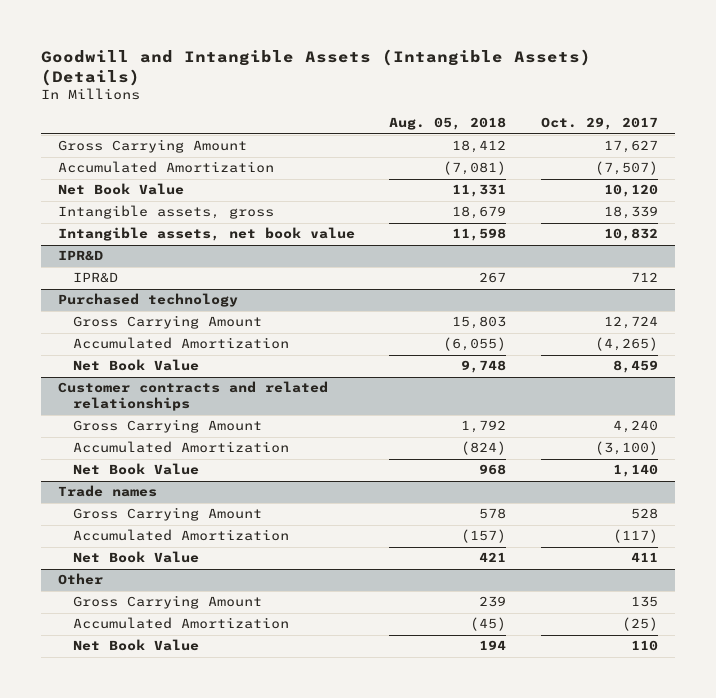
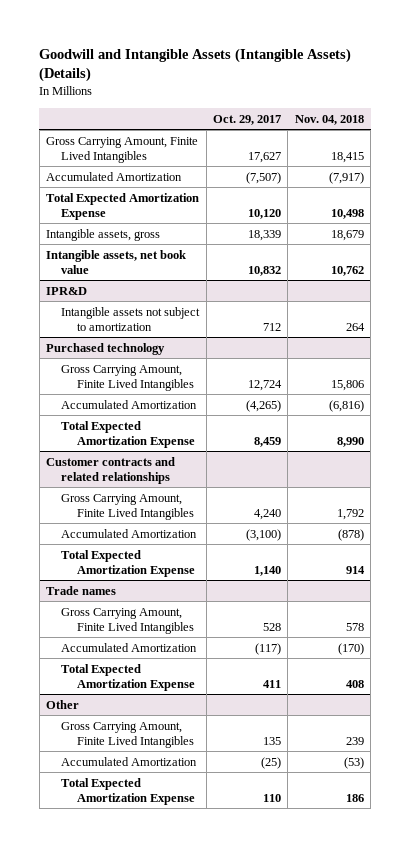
- | Aug. 05, 2018 | Oct. 29, 2017
+ | Oct. 29, 2017 | Nov. 04, 2018
- Gross Carrying Amount | 18,412 | 17,627
+ Gross Carrying Amount, Finite Lived Intangibles | 17,627 | 18,415
- Net Book Value | 11,331 | 10,120
+ Total Expected Amortization Expense | 10,120 | 10,498
@ IPR&D
- IPR&D | 267 | 712
+ Intangible assets not subject to amortization | 712 | 264
@ Purchased technology
- Gross Carrying Amount | 15,803 | 12,724
+ Gross Carrying Amount, Finite Lived Intangibles | 12,724 | 15,806
- Net Book Value | 9,748 | 8,459
+ Total Expected Amortization Expense | 8,459 | 8,990
@ Customer contracts and related relationships
- Gross Carrying Amount | 1,792 | 4,240
+ Gross Carrying Amount, Finite Lived Intangibles | 4,240 | 1,792
- Net Book Value | 968 | 1,140
+ Total Expected Amortization Expense | 1,140 | 914
@ Trade names
- Gross Carrying Amount | 578 | 528
+ Gross Carrying Amount, Finite Lived Intangibles | 528 | 578
- Net Book Value | 421 | 411
+ Total Expected Amortization Expense | 411 | 408
@ Other
- Gross Carrying Amount | 239 | 135
+ Gross Carrying Amount, Finite Lived Intangibles | 135 | 239
- Net Book Value | 194 | 110
+ Total Expected Amortization Expense | 110 | 186

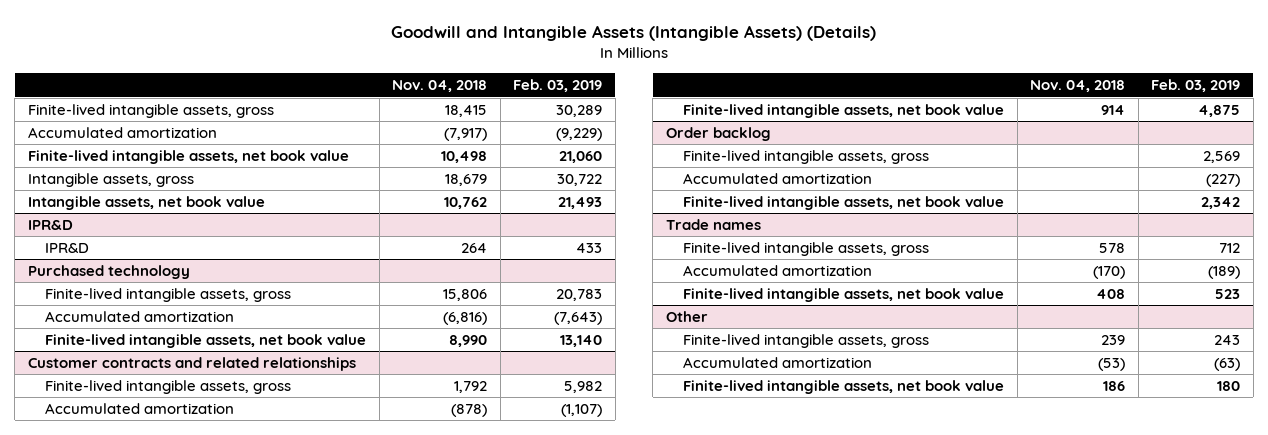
- | Oct. 29, 2017 | Nov. 04, 2018
+ | Nov. 04, 2018 | Feb. 03, 2019
- Gross Carrying Amount, Finite Lived Intangibles | 17,627 | 18,415
- Accumulated Amortization | (7,507) | (7,917)
- Total Expected Amortization Expense | 10,120 | 10,498
+ Finite-lived intangible assets, gross | 18,415 | 30,289
+ Accumulated amortization | (7,917) | (9,229)
+ Finite-lived intangible assets, net book value | 10,498 | 21,060
@ IPR&D
- Intangible assets not subject to amortization | 712 | 264
+ IPR&D | 264 | 433
@ Purchased technology
- Gross Carrying Amount, Finite Lived Intangibles | 12,724 | 15,806
- Accumulated Amortization | (4,265) | (6,816)
- Total Expected Amortization Expense | 8,459 | 8,990
+ Finite-lived intangible assets, gross | 15,806 | 20,783
+ Accumulated amortization | (6,816) | (7,643)
+ Finite-lived intangible assets, net book value | 8,990 | 13,140
@ Customer contracts and related relationships
- Gross Carrying Amount, Finite Lived Intangibles | 4,240 | 1,792
- Accumulated Amortization | (3,100) | (878)
- Total Expected Amortization Expense | 1,140 | 914
+ Finite-lived intangible assets, gross | 1,792 | 5,982
+ Accumulated amortization | (878) | (1,107)
+ Finite-lived intangible assets, net book value | 914 | 4,875
+ Order backlog
+ Finite-lived intangible assets, gross | | 2,569
+ Accumulated amortization | | (227)
+ Finite-lived intangible assets, net book value | | 2,342
@ Trade names
- Gross Carrying Amount, Finite Lived Intangibles | 528 | 578
- Accumulated Amortization | (117) | (170)
- Total Expected Amortization Expense | 411 | 408
+ Finite-lived intangible assets, gross | 578 | 712
+ Accumulated amortization | (170) | (189)
+ Finite-lived intangible assets, net book value | 408 | 523
@ Other
- Gross Carrying Amount, Finite Lived Intangibles | 135 | 239
- Accumulated Amortization | (25) | (53)
- Total Expected Amortization Expense | 110 | 186
+ Finite-lived intangible assets, gross | 239 | 243
+ Accumulated amortization | (53) | (63)
+ Finite-lived intangible assets, net book value | 186 | 180

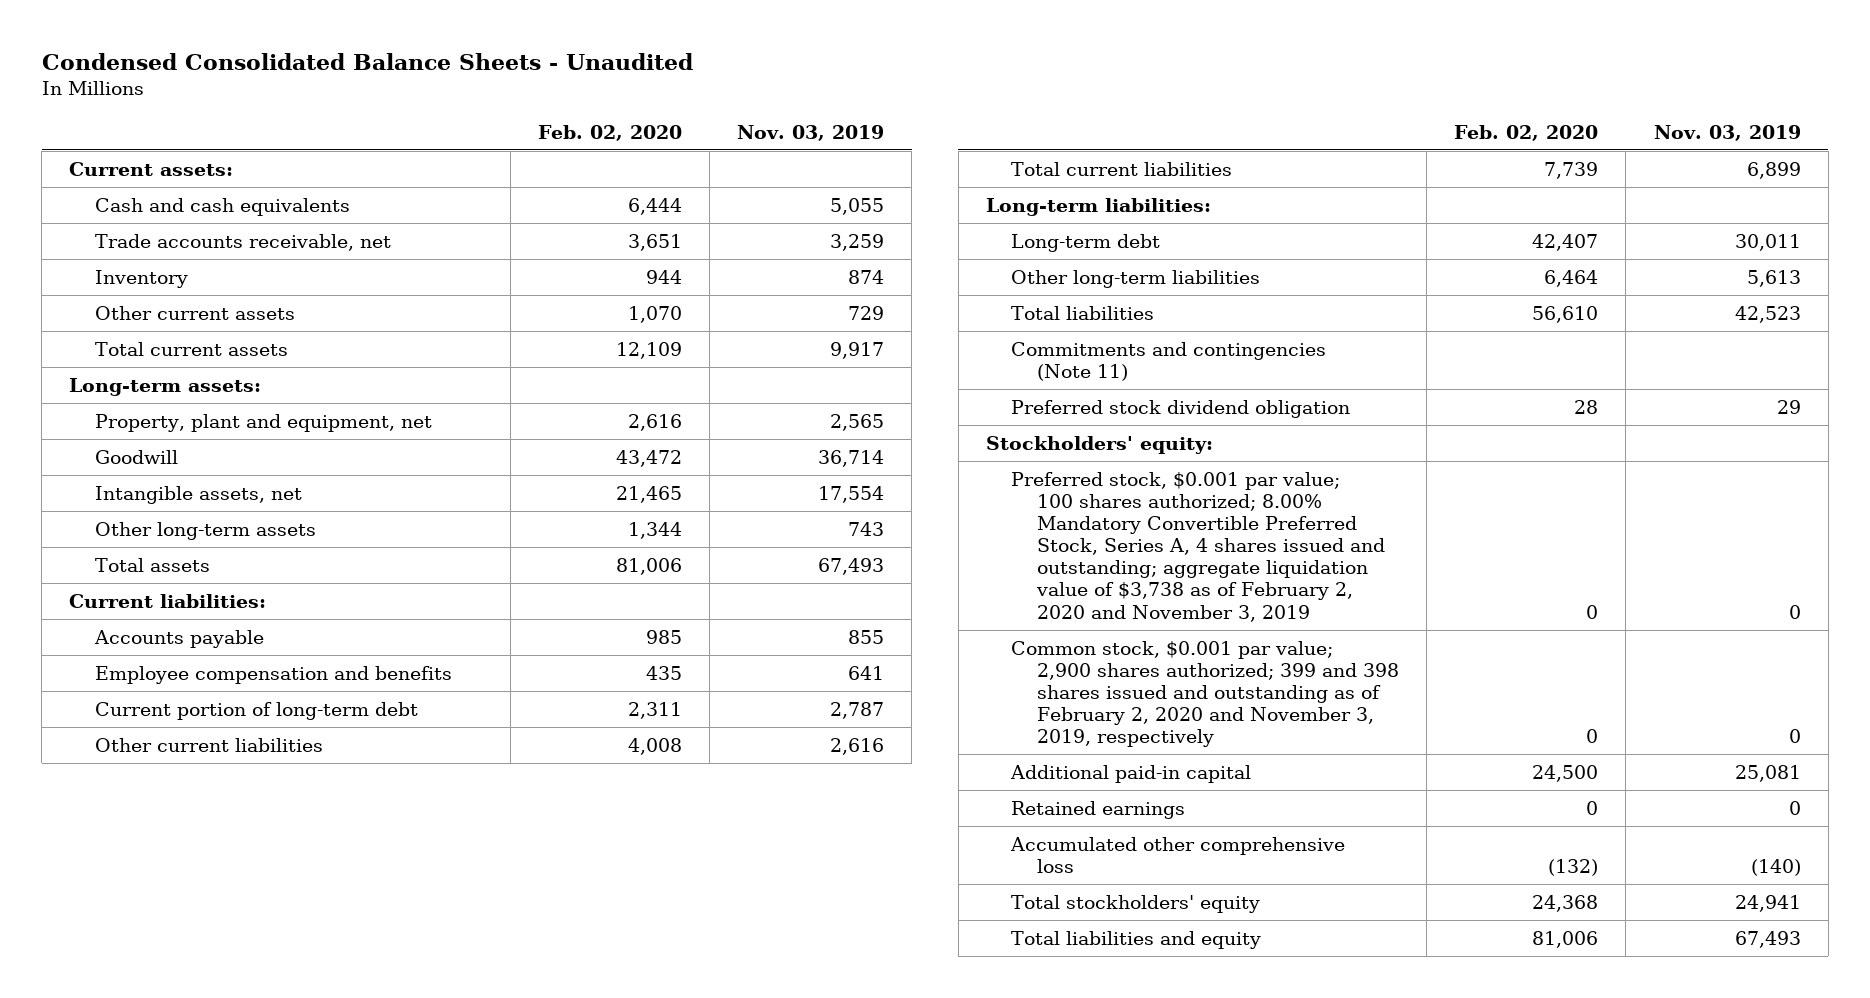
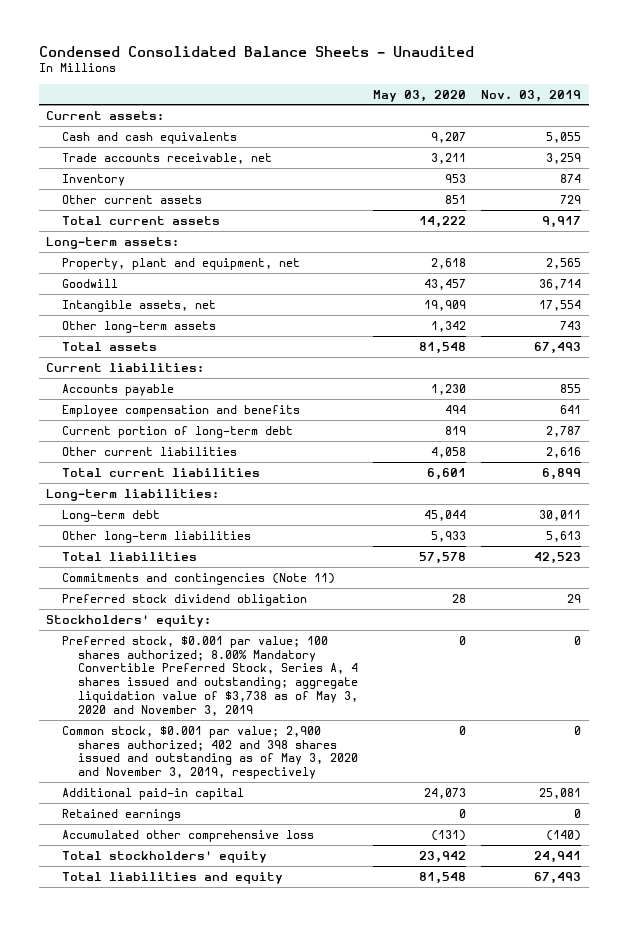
- | Feb. 02, 2020 | Nov. 03, 2019
+ | May 03, 2020 | Nov. 03, 2019
- Preferred stock, $0.001 par value; 100 shares authorized; 8.00% Mandatory Convertible Preferred Stock, Series A, 4 shares issued and outstanding; aggregate liquidation value of $3,738 as of February 2, 2020 and November 3, 2019 | 0 | 0
- Common stock, $0.001 par value; 2,900 shares authorized; 399 and 398 shares issued and outstanding as of February 2, 2020 and November 3, 2019, respectively | 0 | 0
+ Preferred stock, $0.001 par value; 100 shares authorized; 8.00% Mandatory Convertible Preferred Stock, Series A, 4 shares issued and outstanding; aggregate liquidation value of $3,738 as of May 3, 2020 and November 3, 2019 | 0 | 0
+ Common stock, $0.001 par value; 2,900 shares authorized; 402 and 398 shares issued and outstanding as of May 3, 2020 and November 3, 2019, respectively | 0 | 0

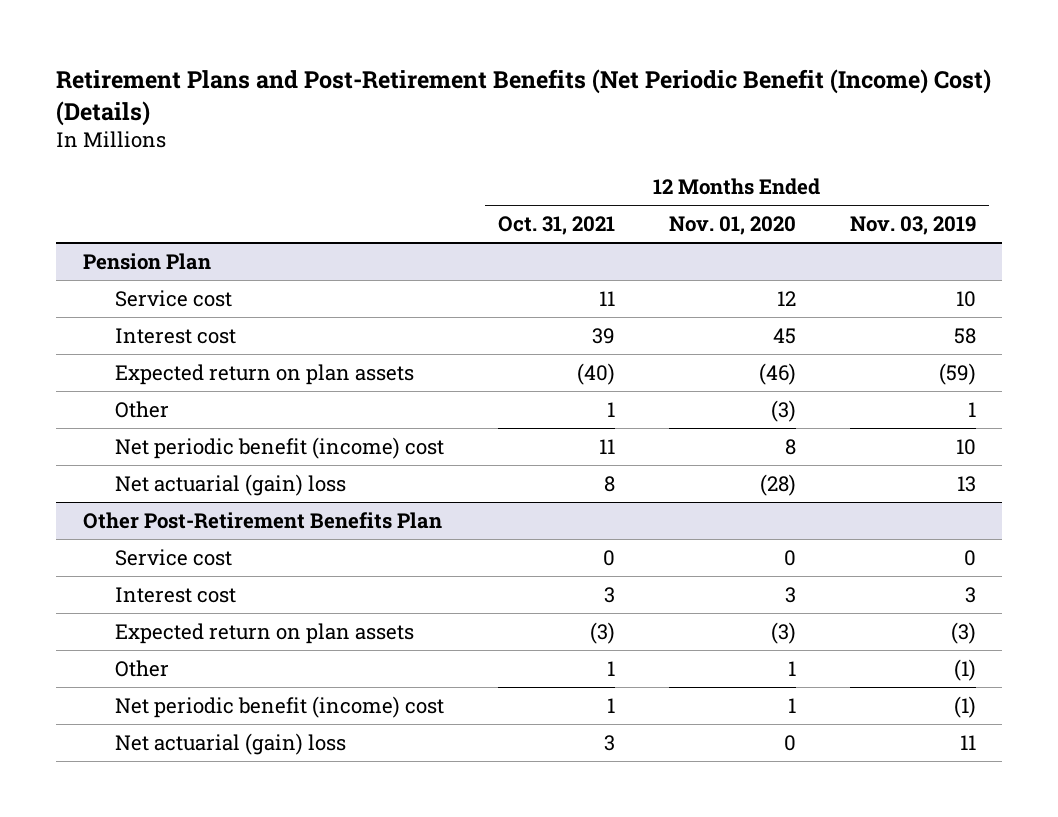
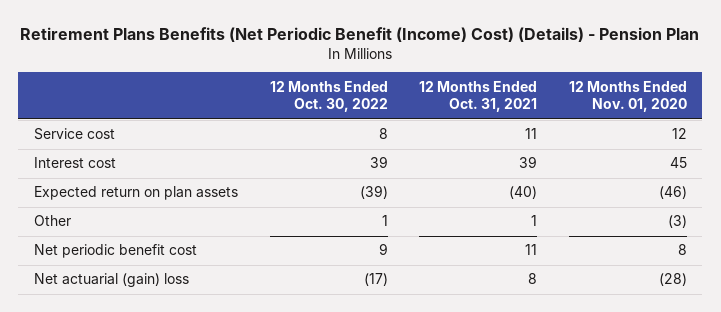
- Retirement Plans and Post-Retirement Benefits (Net Periodic Benefit (Income) Cost) (Details)
+ Retirement Plans Benefits (Net Periodic Benefit (Income) Cost) (Details) - Pension Plan
- | 12 Months Ended Oct. 31, 2021 | 12 Months Ended Nov. 01, 2020 | 12 Months Ended Nov. 03, 2019
+ | 12 Months Ended Oct. 30, 2022 | 12 Months Ended Oct. 31, 2021 | 12 Months Ended Nov. 01, 2020
- Pension Plan
- Net periodic benefit (income) cost | 11 | 8 | 10
+ Net periodic benefit cost | 9 | 11 | 8
- Other Post-Retirement Benefits Plan
- Service cost | 0 | 0 | 0
- Interest cost | 3 | 3 | 3
- Expected return on plan assets | (3) | (3) | (3)
- Other | 1 | 1 | (1)
- Net periodic benefit (income) cost | 1 | 1 | (1)
- Net actuarial (gain) loss | 3 | 0 | 11

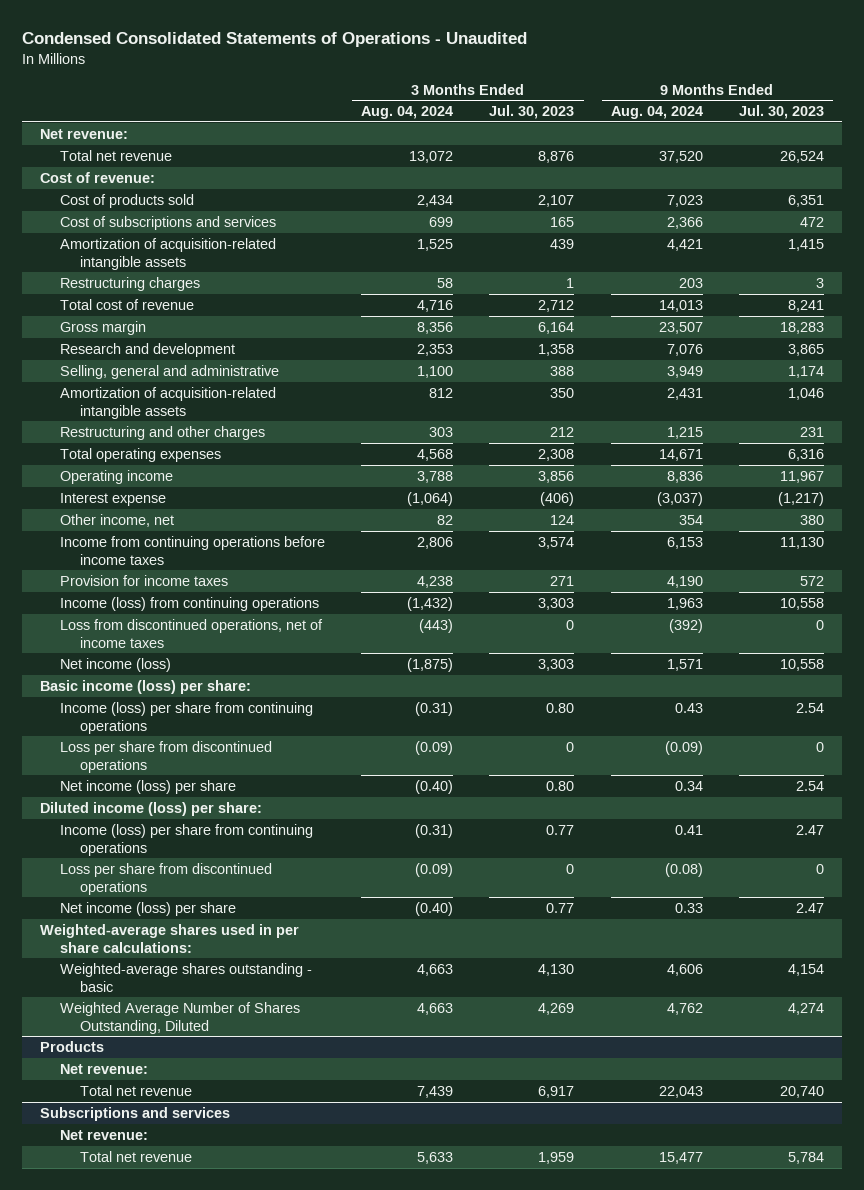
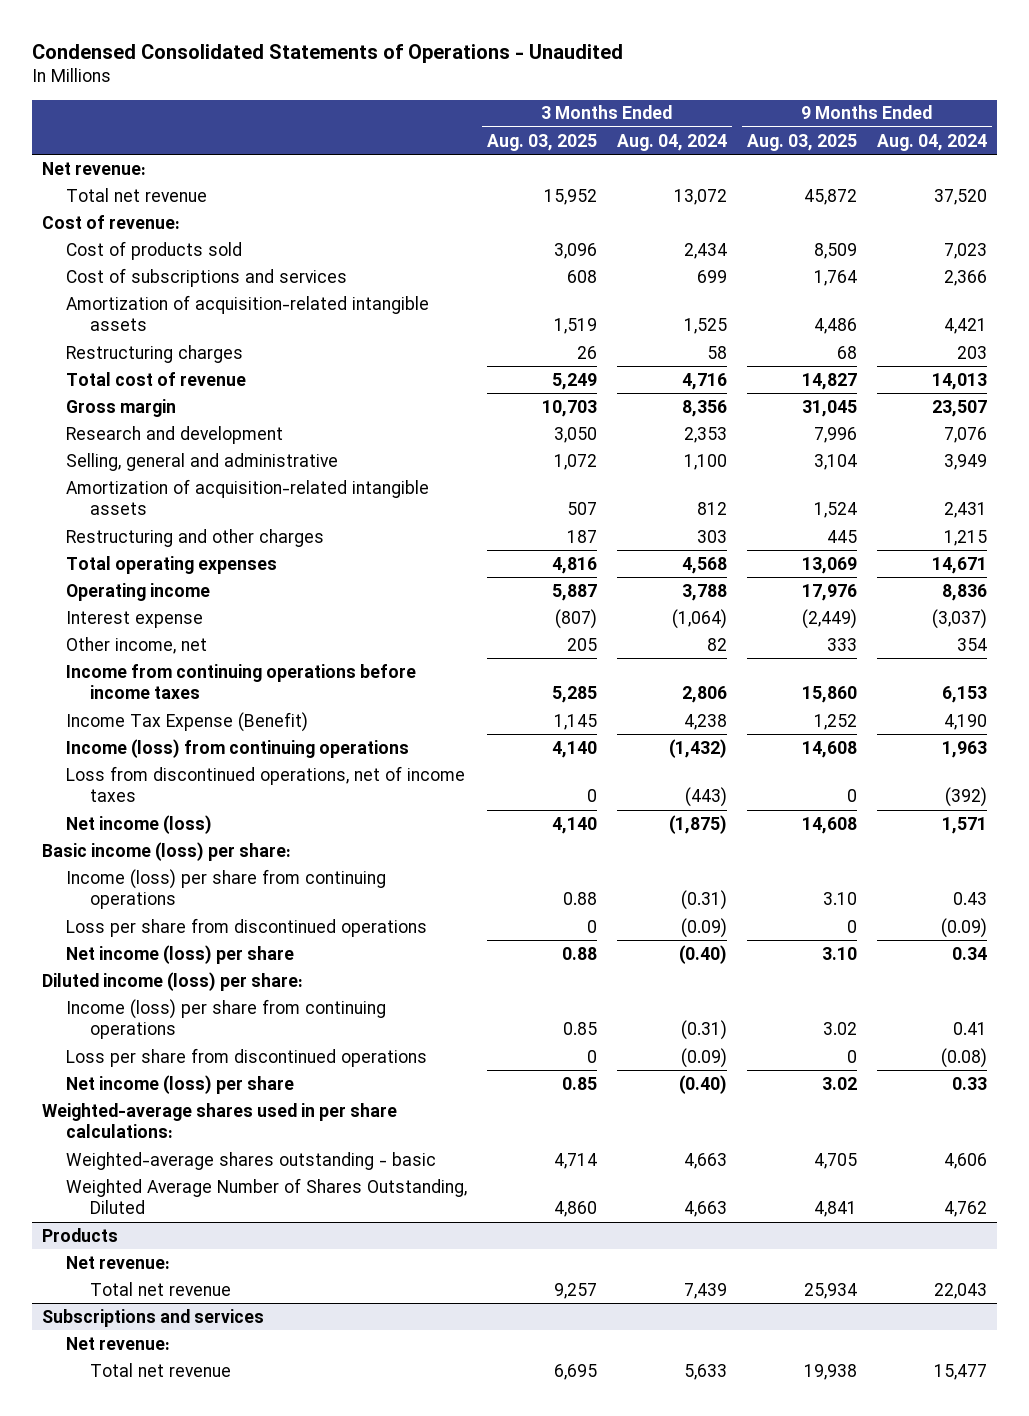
- | 3 Months Ended Aug. 04, 2024 | 3 Months Ended Jul. 30, 2023 | 9 Months Ended Aug. 04, 2024 | 9 Months Ended Jul. 30, 2023
+ | 3 Months Ended Aug. 03, 2025 | 3 Months Ended Aug. 04, 2024 | 9 Months Ended Aug. 03, 2025 | 9 Months Ended Aug. 04, 2024
- Provision for income taxes | 4,238 | 271 | 4,190 | 572
+ Income Tax Expense (Benefit) | 1,145 | 4,238 | 1,252 | 4,190

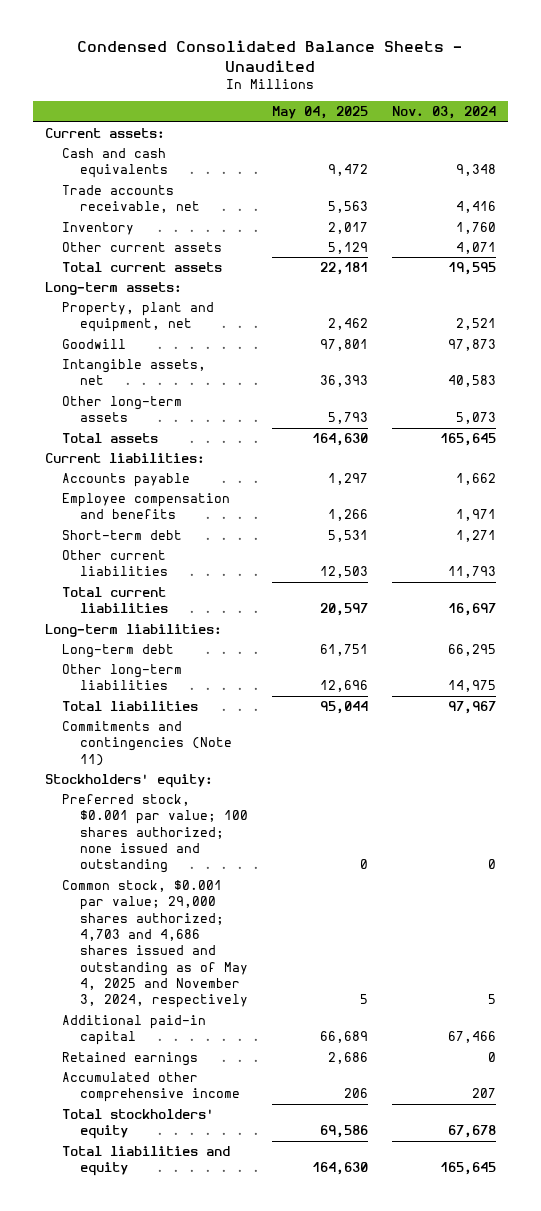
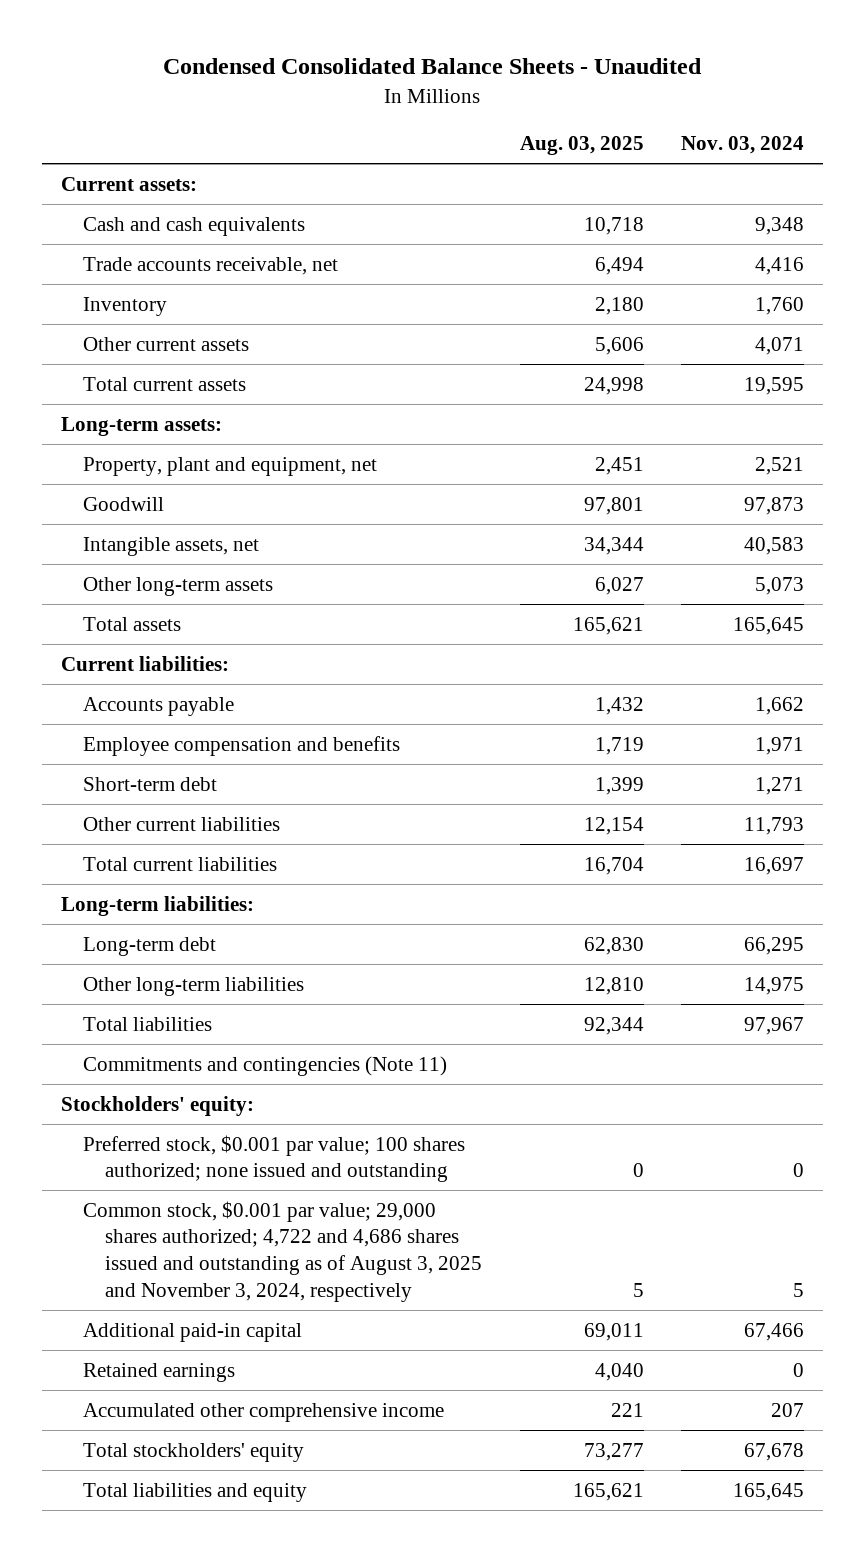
- | May 04, 2025 | Nov. 03, 2024
+ | Aug. 03, 2025 | Nov. 03, 2024
- Common stock, $0.001 par value; 29,000 shares authorized; 4,703 and 4,686 shares issued and outstanding as of May 4, 2025 and November 3, 2024, respectively | 5 | 5
+ Common stock, $0.001 par value; 29,000 shares authorized; 4,722 and 4,686 shares issued and outstanding as of August 3, 2025 and November 3, 2024, respectively | 5 | 5

